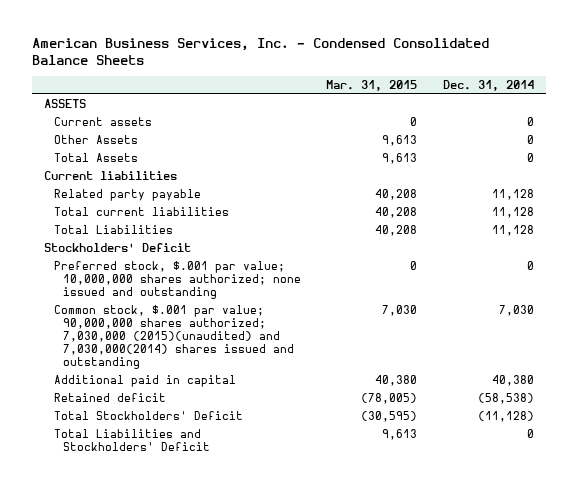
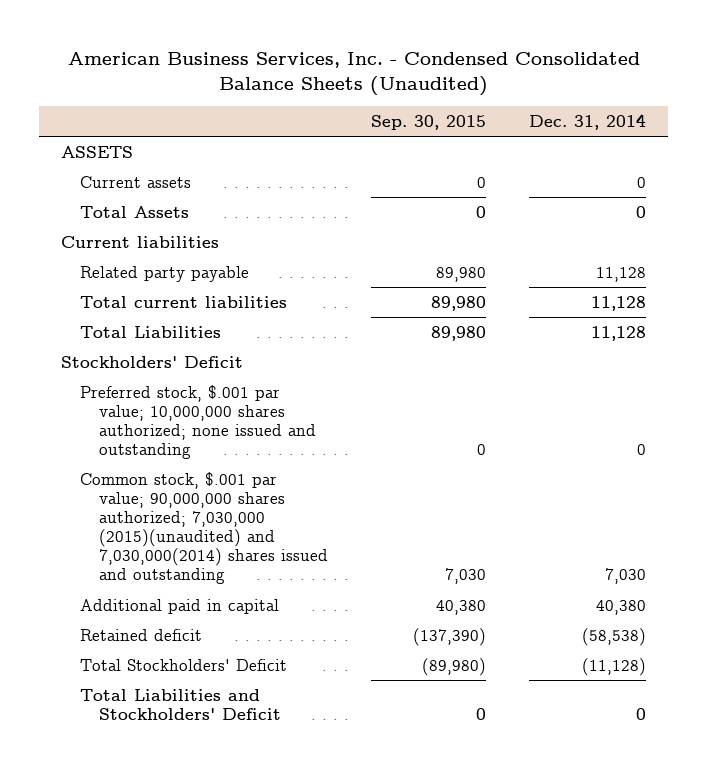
- American Business Services, Inc. - Condensed Consolidated Balance Sheets
+ American Business Services, Inc. - Condensed Consolidated Balance Sheets (Unaudited)
- | Mar. 31, 2015 | Dec. 31, 2014
+ | Sep. 30, 2015 | Dec. 31, 2014
- Other Assets | 9,613 | 0

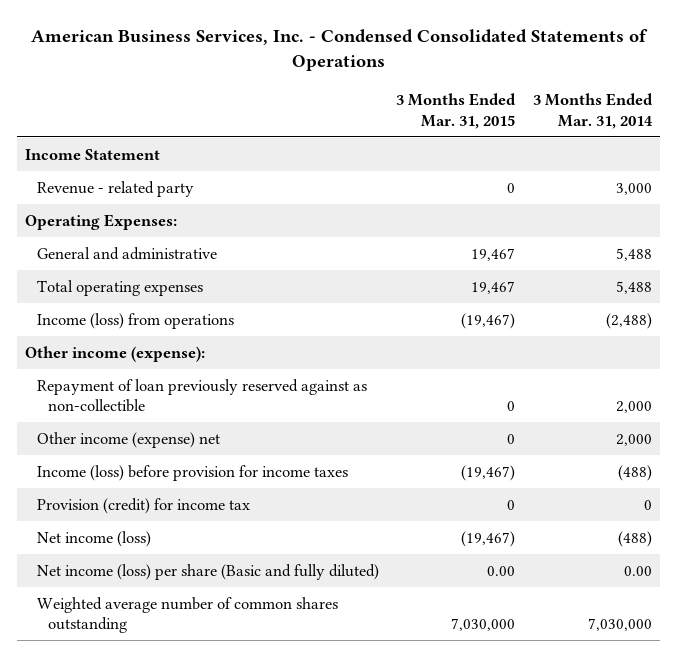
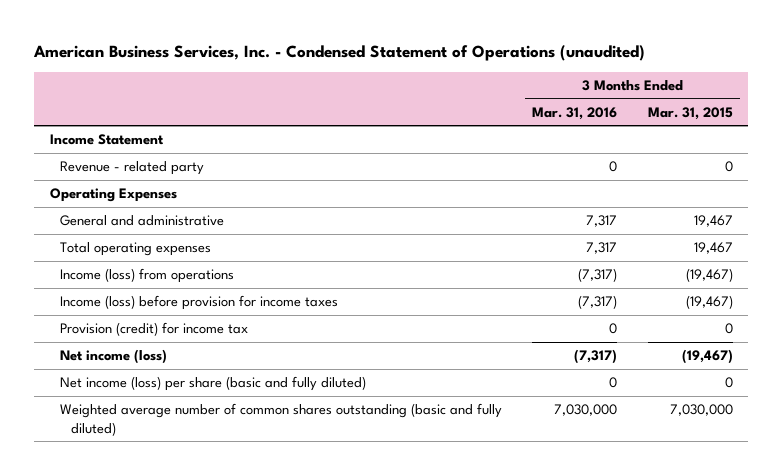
- American Business Services, Inc. - Condensed Consolidated Statements of Operations
+ American Business Services, Inc. - Condensed Statement of Operations (unaudited)
- | 3 Months Ended Mar. 31, 2015 | 3 Months Ended Mar. 31, 2014
+ | 3 Months Ended Mar. 31, 2016 | 3 Months Ended Mar. 31, 2015
- Operating Expenses:
+ Operating Expenses
- Other income (expense):
- Repayment of loan previously reserved against as non-collectible | 0 | 2,000
- Other income (expense) net | 0 | 2,000
- Net income (loss) per share (Basic and fully diluted) | 0.00 | 0.00
- Weighted average number of common shares outstanding | 7,030,000 | 7,030,000
+ Net income (loss) per share (basic and fully diluted) | 0 | 0
+ Weighted average number of common shares outstanding (basic and fully diluted) | 7,030,000 | 7,030,000

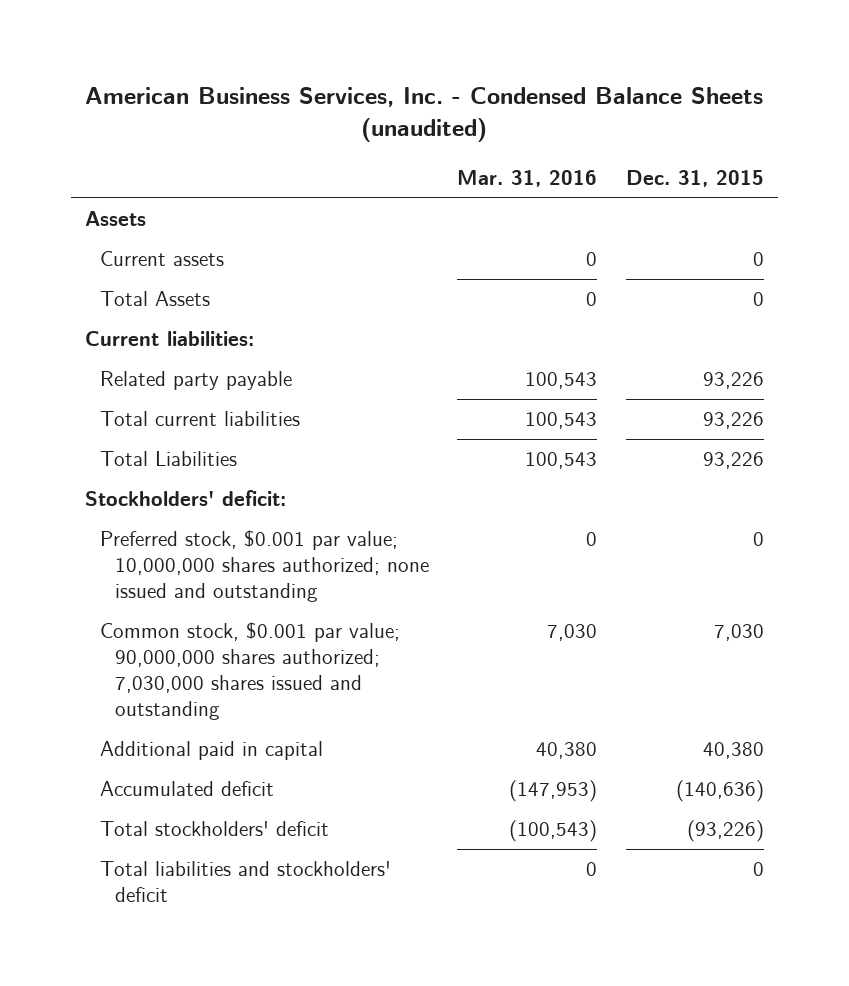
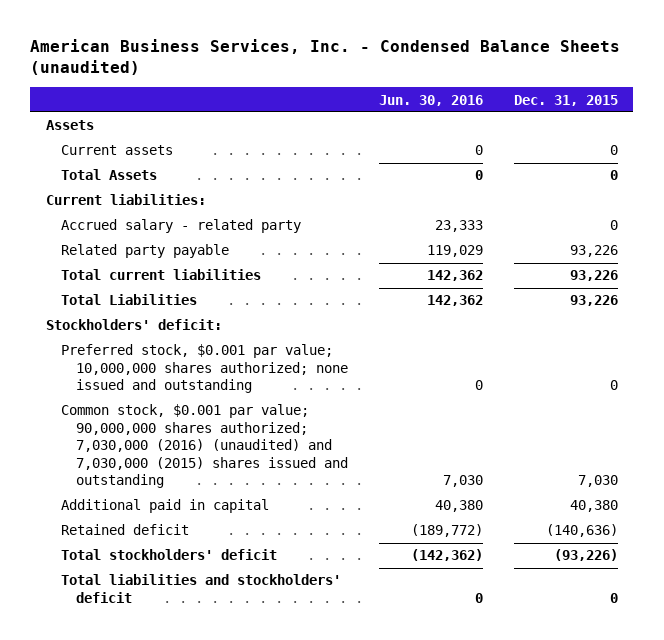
- | Mar. 31, 2016 | Dec. 31, 2015
+ | Jun. 30, 2016 | Dec. 31, 2015
+ Accrued salary - related party | 23,333 | 0
- Common stock, $0.001 par value; 90,000,000 shares authorized; 7,030,000 shares issued and outstanding | 7,030 | 7,030
+ Common stock, $0.001 par value; 90,000,000 shares authorized; 7,030,000 (2016) (unaudited) and 7,030,000 (2015) shares issued and outstanding | 7,030 | 7,030
- Accumulated deficit | (147,953) | (140,636)
+ Retained deficit | (189,772) | (140,636)

